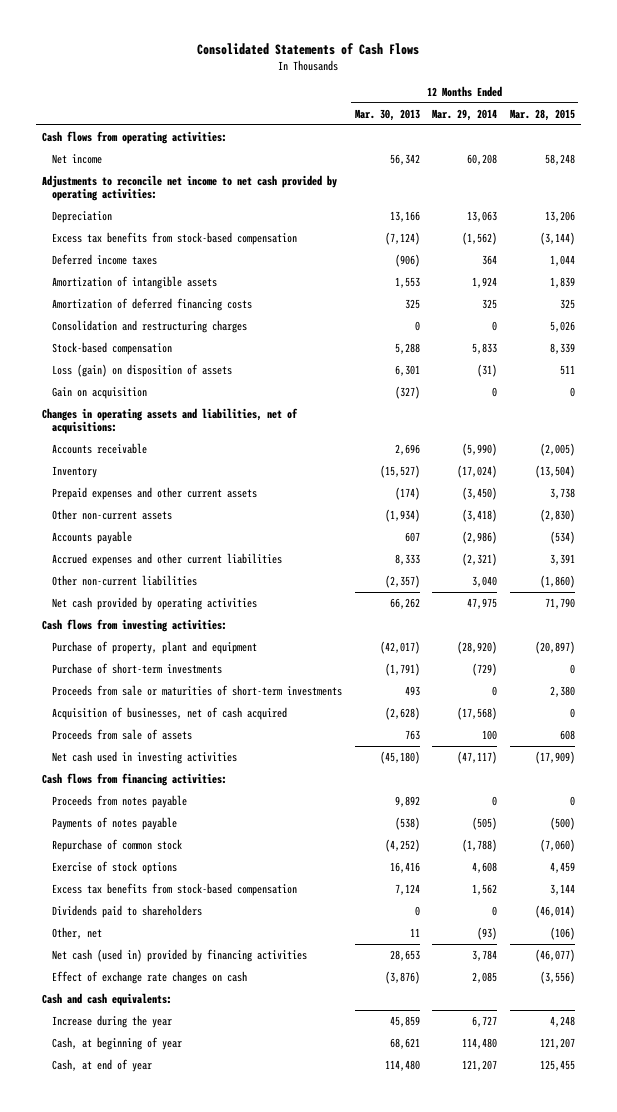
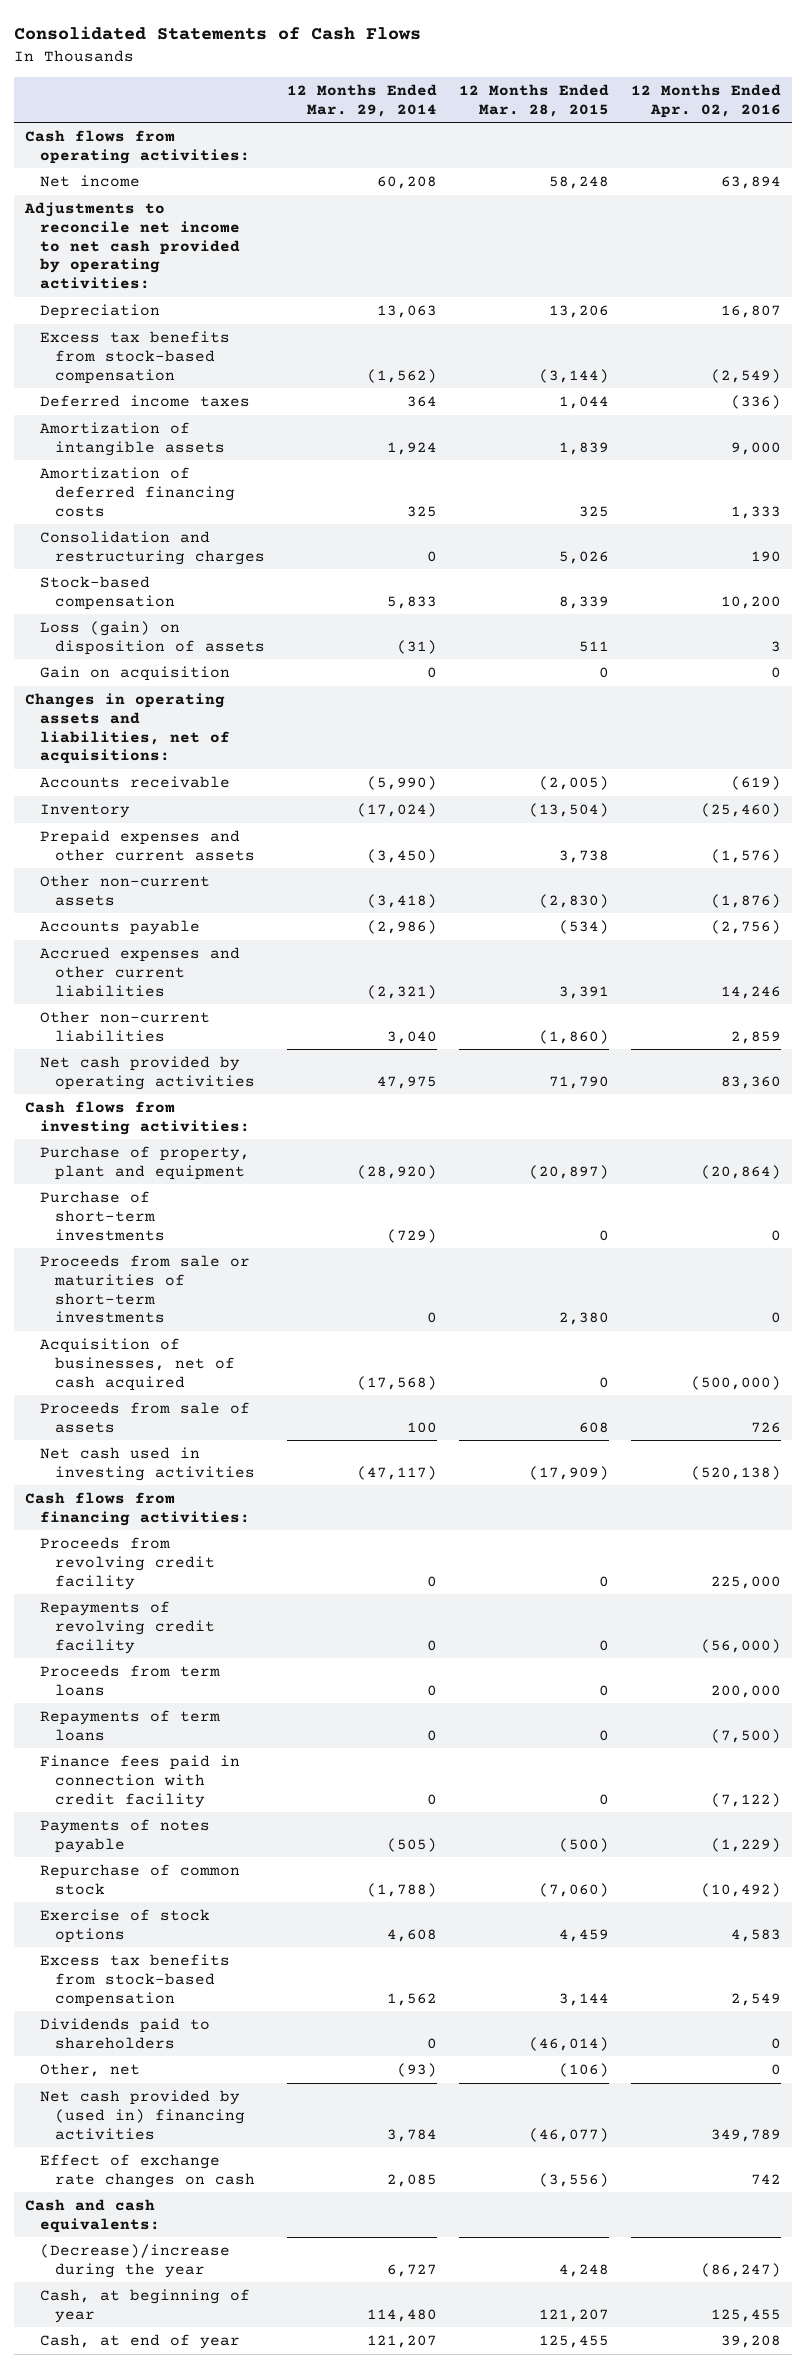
- | 12 Months Ended Mar. 30, 2013 | 12 Months Ended Mar. 29, 2014 | 12 Months Ended Mar. 28, 2015
+ | 12 Months Ended Mar. 29, 2014 | 12 Months Ended Mar. 28, 2015 | 12 Months Ended Apr. 02, 2016
- Proceeds from notes payable | 9,892 | 0 | 0
+ Proceeds from revolving credit facility | 0 | 0 | 225,000
+ Repayments of revolving credit facility | 0 | 0 | (56,000)
+ Proceeds from term loans | 0 | 0 | 200,000
+ Repayments of term loans | 0 | 0 | (7,500)
+ Finance fees paid in connection with credit facility | 0 | 0 | (7,122)
- Net cash (used in) provided by financing activities | 28,653 | 3,784 | (46,077)
+ Net cash provided by (used in) financing activities | 3,784 | (46,077) | 349,789
- Increase during the year | 45,859 | 6,727 | 4,248
+ (Decrease)/increase during the year | 6,727 | 4,248 | (86,247)

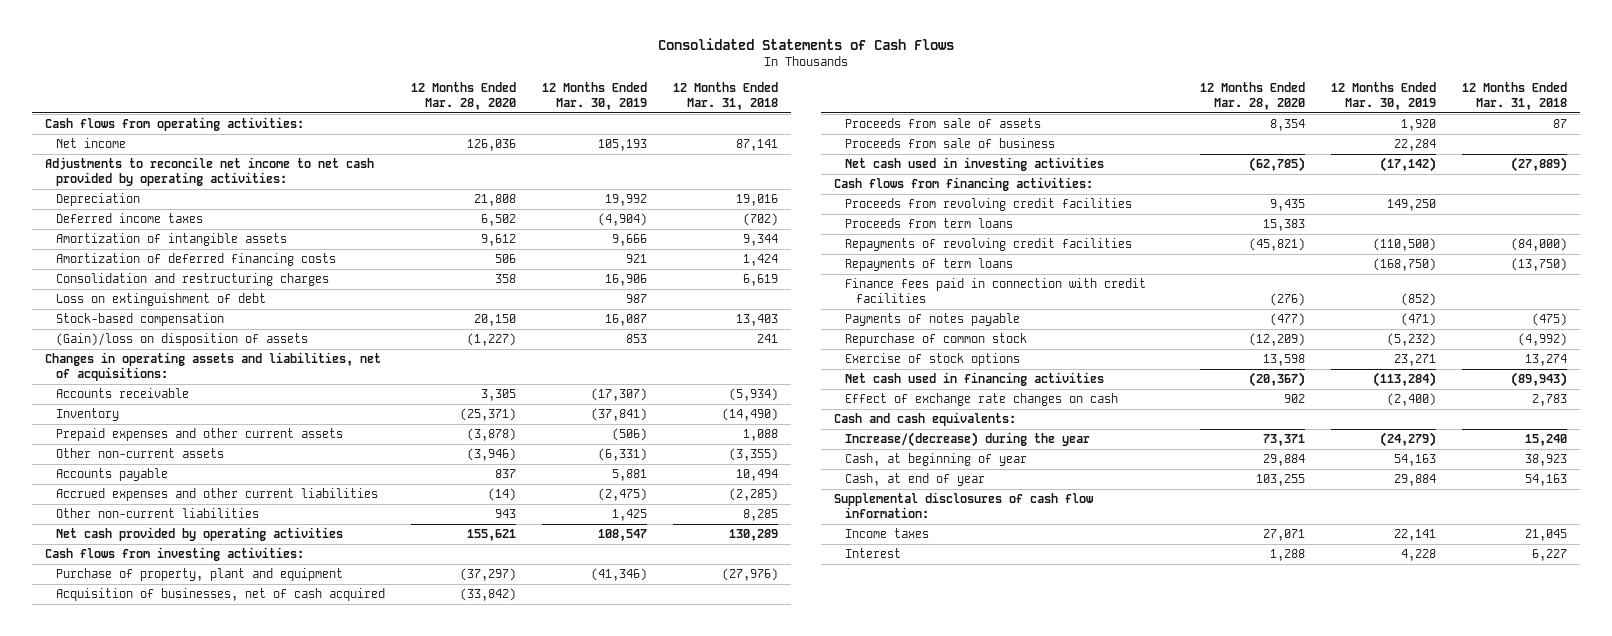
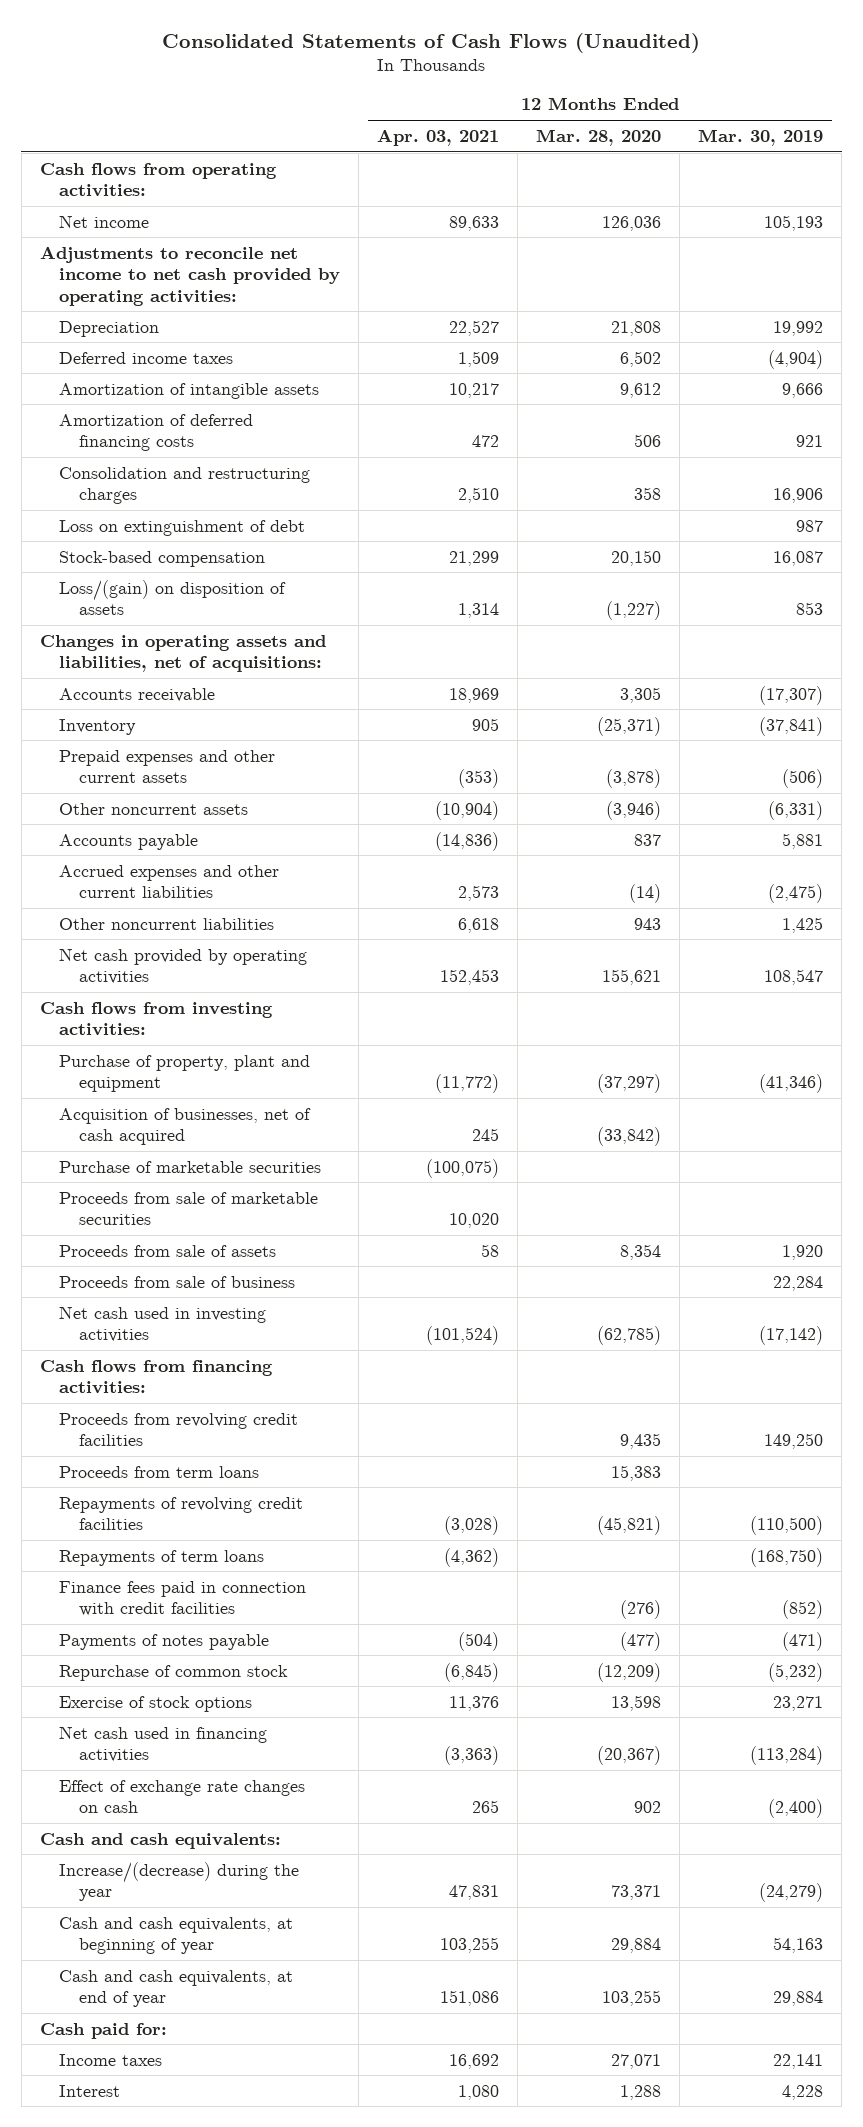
- Consolidated Statements of Cash Flows
+ Consolidated Statements of Cash Flows (Unaudited)
- | 12 Months Ended Mar. 28, 2020 | 12 Months Ended Mar. 30, 2019 | 12 Months Ended Mar. 31, 2018
+ | 12 Months Ended Apr. 03, 2021 | 12 Months Ended Mar. 28, 2020 | 12 Months Ended Mar. 30, 2019
- (Gain)/loss on disposition of assets | (1,227) | 853 | 241
+ Loss/(gain) on disposition of assets | 1,314 | (1,227) | 853
- Other non-current assets | (3,946) | (6,331) | (3,355)
+ Other noncurrent assets | (10,904) | (3,946) | (6,331)
- Other non-current liabilities | 943 | 1,425 | 8,285
+ Other noncurrent liabilities | 6,618 | 943 | 1,425
+ Purchase of marketable securities | (100,075) | |
+ Proceeds from sale of marketable securities | 10,020 | |
- Cash, at beginning of year | 29,884 | 54,163 | 38,923
- Cash, at end of year | 103,255 | 29,884 | 54,163
- Supplemental disclosures of cash flow information:
+ Cash and cash equivalents, at beginning of year | 103,255 | 29,884 | 54,163
+ Cash and cash equivalents, at end of year | 151,086 | 103,255 | 29,884
+ Cash paid for:

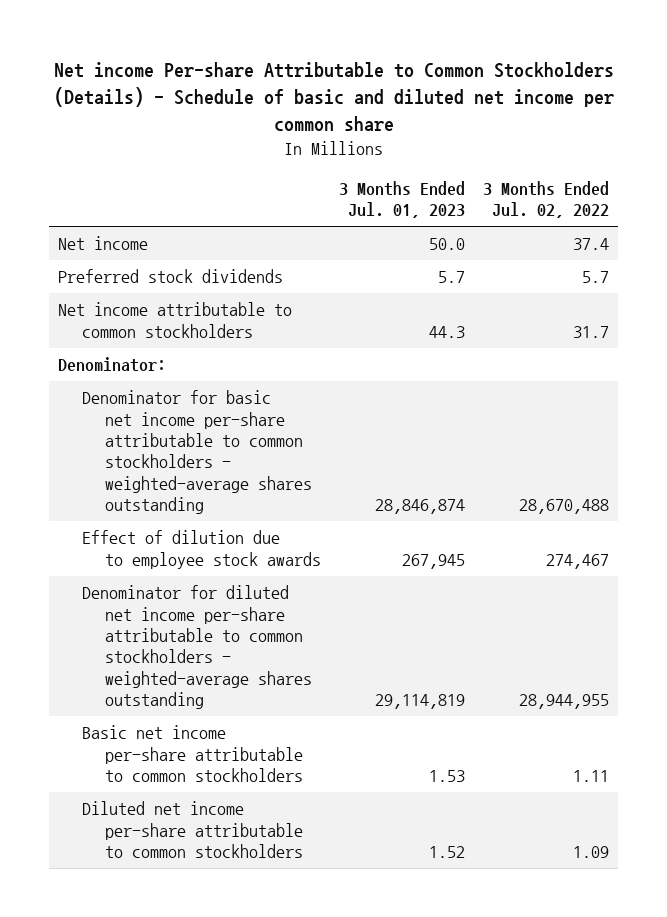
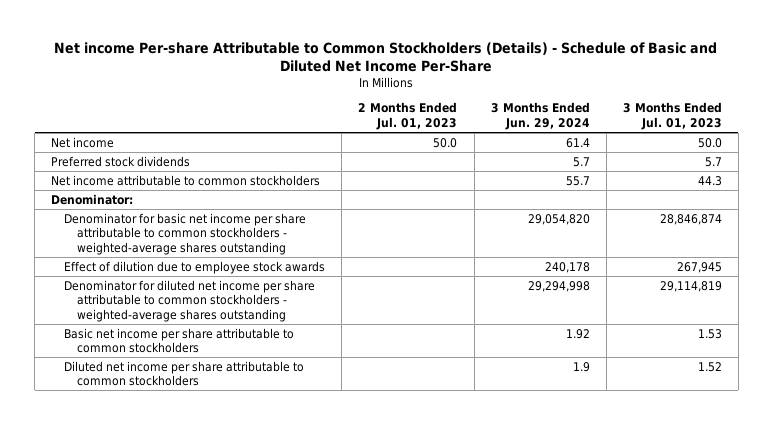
- Net income Per-share Attributable to Common Stockholders (Details) - Schedule of basic and diluted net income per common share
+ Net income Per-share Attributable to Common Stockholders (Details) - Schedule of Basic and Diluted Net Income Per-Share
- | 3 Months Ended Jul. 01, 2023 | 3 Months Ended Jul. 02, 2022
+ | 2 Months Ended Jul. 01, 2023 | 3 Months Ended Jun. 29, 2024 | 3 Months Ended Jul. 01, 2023
- Denominator for basic net income per-share attributable to common stockholders - weighted-average shares outstanding | 28,846,874 | 28,670,488
+ Denominator for basic net income per share attributable to common stockholders - weighted-average shares outstanding | | 29,054,820 | 28,846,874
- Denominator for diluted net income per-share attributable to common stockholders - weighted-average shares outstanding | 29,114,819 | 28,944,955
- Basic net income per-share attributable to common stockholders | 1.53 | 1.11
- Diluted net income per-share attributable to common stockholders | 1.52 | 1.09
+ Denominator for diluted net income per share attributable to common stockholders - weighted-average shares outstanding | | 29,294,998 | 29,114,819
+ Basic net income per share attributable to common stockholders | | 1.92 | 1.53
+ Diluted net income per share attributable to common stockholders | | 1.9 | 1.52

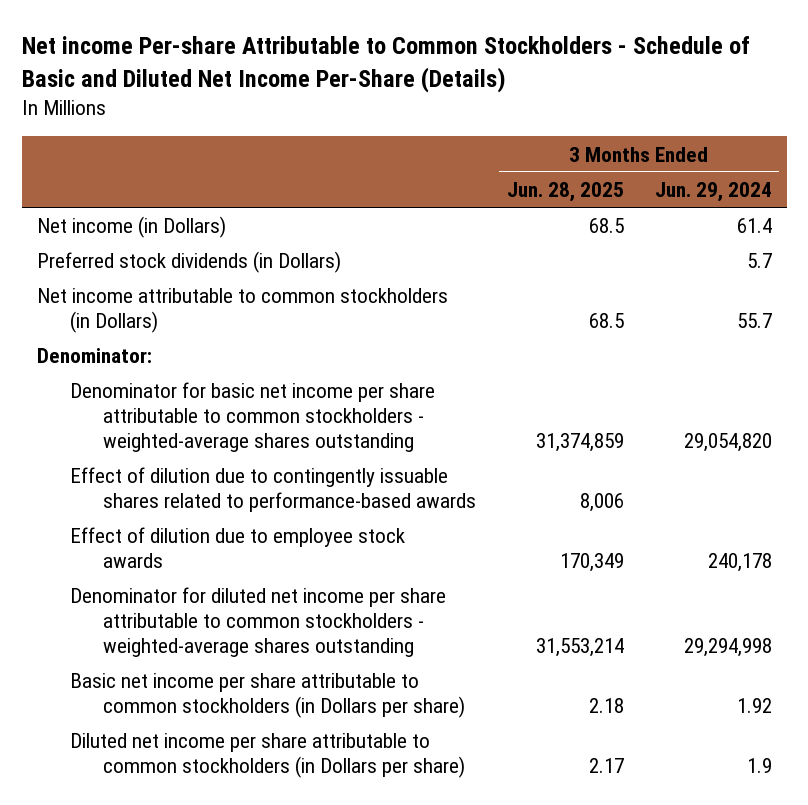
- Net income Per-share Attributable to Common Stockholders (Details) - Schedule of Basic and Diluted Net Income Per-Share
+ Net income Per-share Attributable to Common Stockholders - Schedule of Basic and Diluted Net Income Per-Share (Details)
- | 2 Months Ended Jul. 01, 2023 | 3 Months Ended Jun. 29, 2024 | 3 Months Ended Jul. 01, 2023
+ | 3 Months Ended Jun. 28, 2025 | 3 Months Ended Jun. 29, 2024
- Net income | 50.0 | 61.4 | 50.0
- Preferred stock dividends | | 5.7 | 5.7
- Net income attributable to common stockholders | | 55.7 | 44.3
+ Net income (in Dollars) | 68.5 | 61.4
+ Preferred stock dividends (in Dollars) | | 5.7
+ Net income attributable to common stockholders (in Dollars) | 68.5 | 55.7
+ Effect of dilution due to contingently issuable shares related to performance-based awards | 8,006 |
- Basic net income per share attributable to common stockholders | | 1.92 | 1.53
- Diluted net income per share attributable to common stockholders | | 1.9 | 1.52
+ Basic net income per share attributable to common stockholders (in Dollars per share) | 2.18 | 1.92
+ Diluted net income per share attributable to common stockholders (in Dollars per share) | 2.17 | 1.9

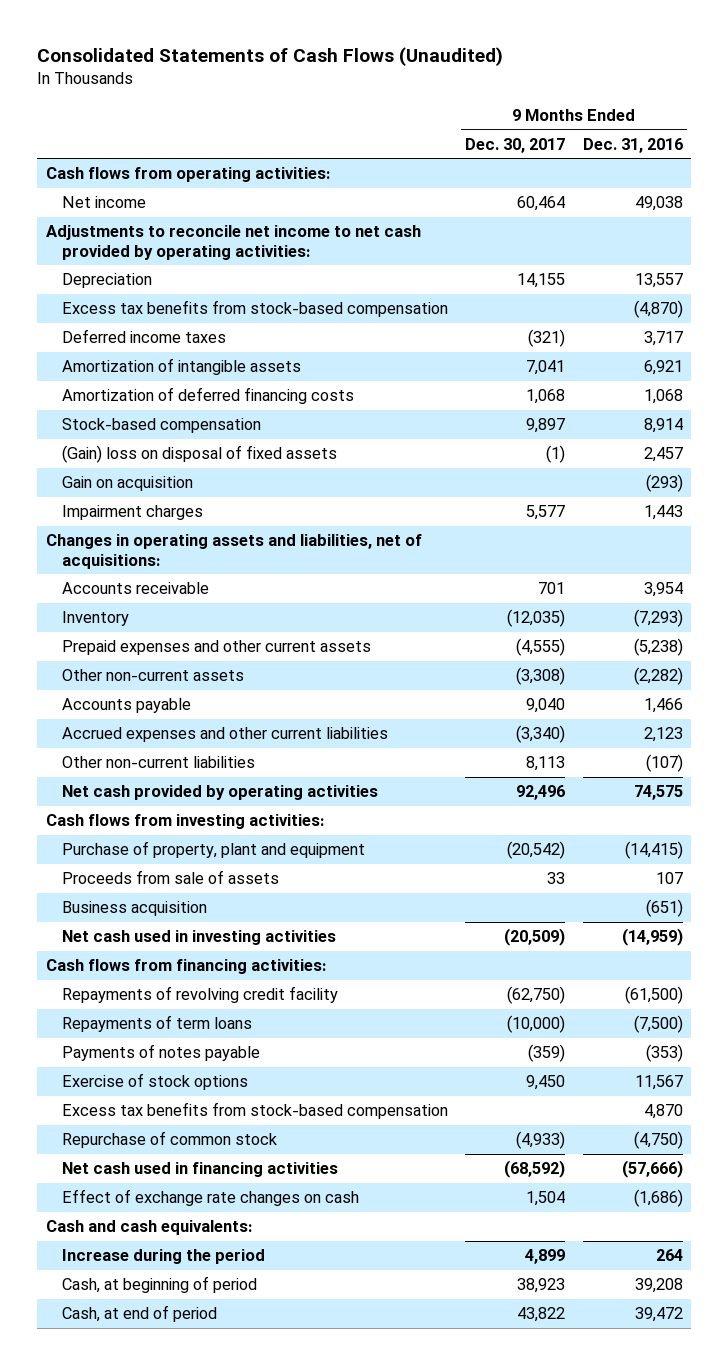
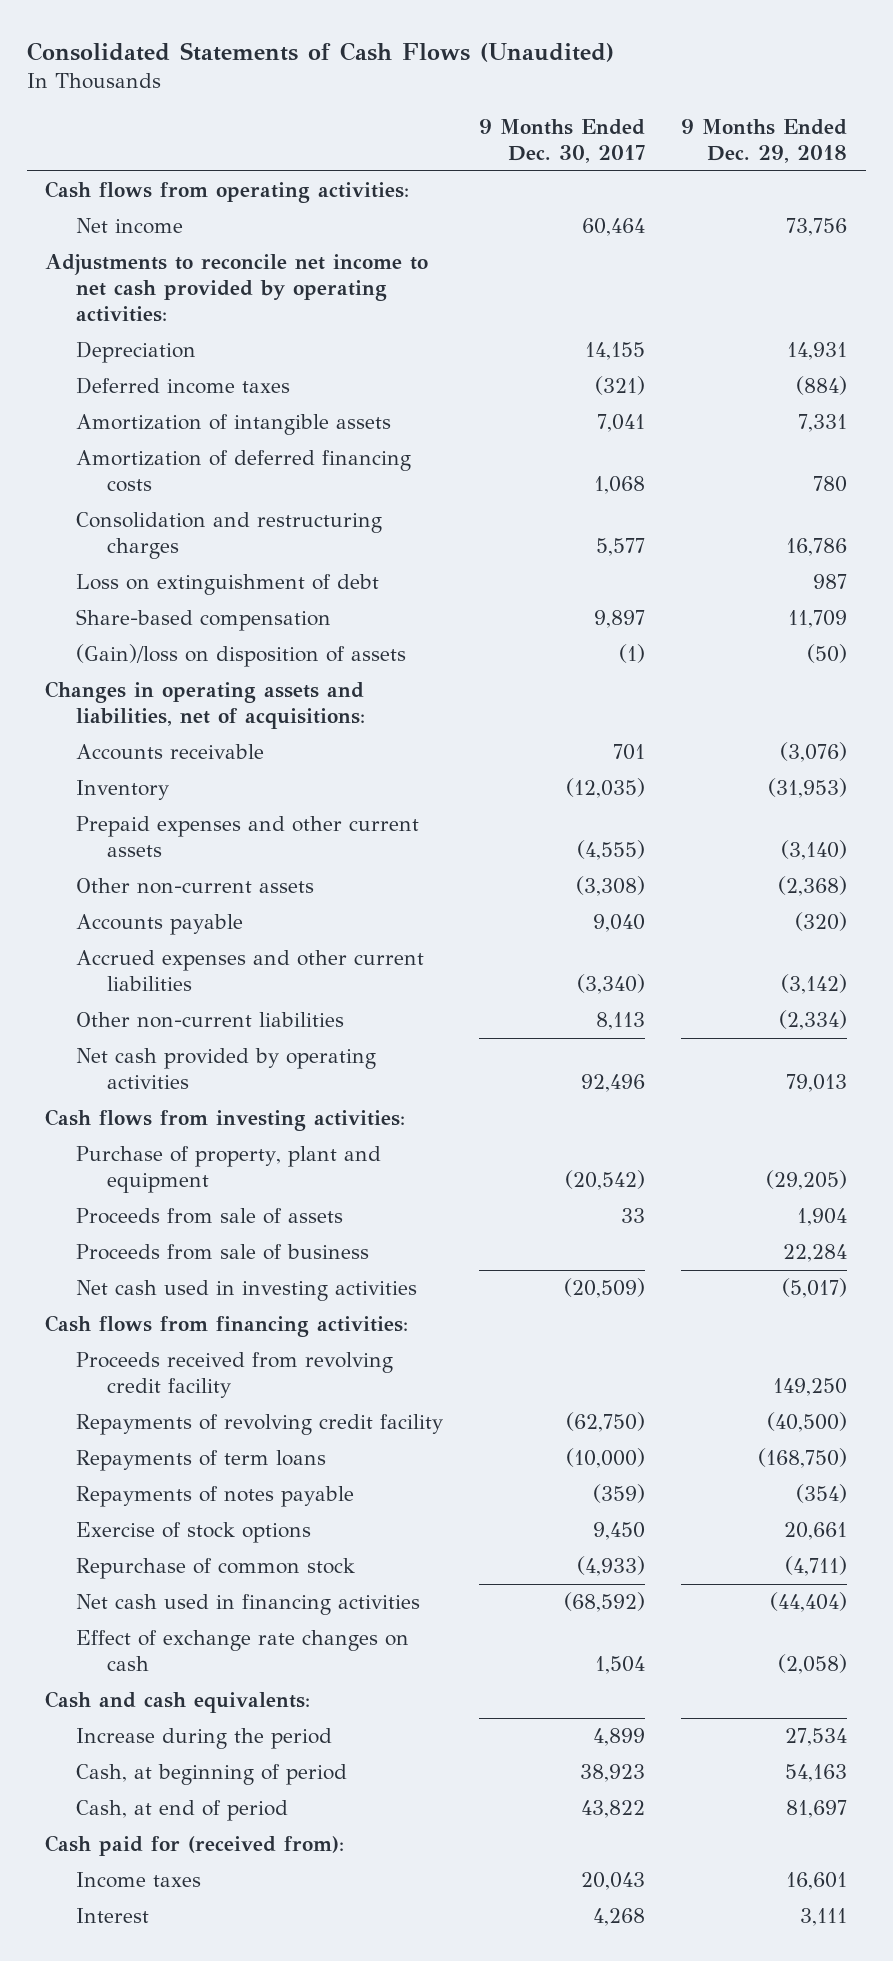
- | 9 Months Ended Dec. 30, 2017 | 9 Months Ended Dec. 31, 2016
+ | 9 Months Ended Dec. 30, 2017 | 9 Months Ended Dec. 29, 2018
- Excess tax benefits from stock-based compensation | | (4,870)
- Stock-based compensation | 9,897 | 8,914
- (Gain) loss on disposal of fixed assets | (1) | 2,457
- Gain on acquisition | | (293)
- Impairment charges | 5,577 | 1,443
+ Consolidation and restructuring charges | 5,577 | 16,786
+ Loss on extinguishment of debt | | 987
+ Share-based compensation | 9,897 | 11,709
+ (Gain)/loss on disposition of assets | (1) | (50)
- Business acquisition | | (651)
+ Proceeds from sale of business | | 22,284
+ Proceeds received from revolving credit facility | | 149,250
- Payments of notes payable | (359) | (353)
+ Repayments of notes payable | (359) | (354)
- Excess tax benefits from stock-based compensation | | 4,870
+ Cash paid for (received from):
+ Income taxes | 20,043 | 16,601
+ Interest | 4,268 | 3,111

